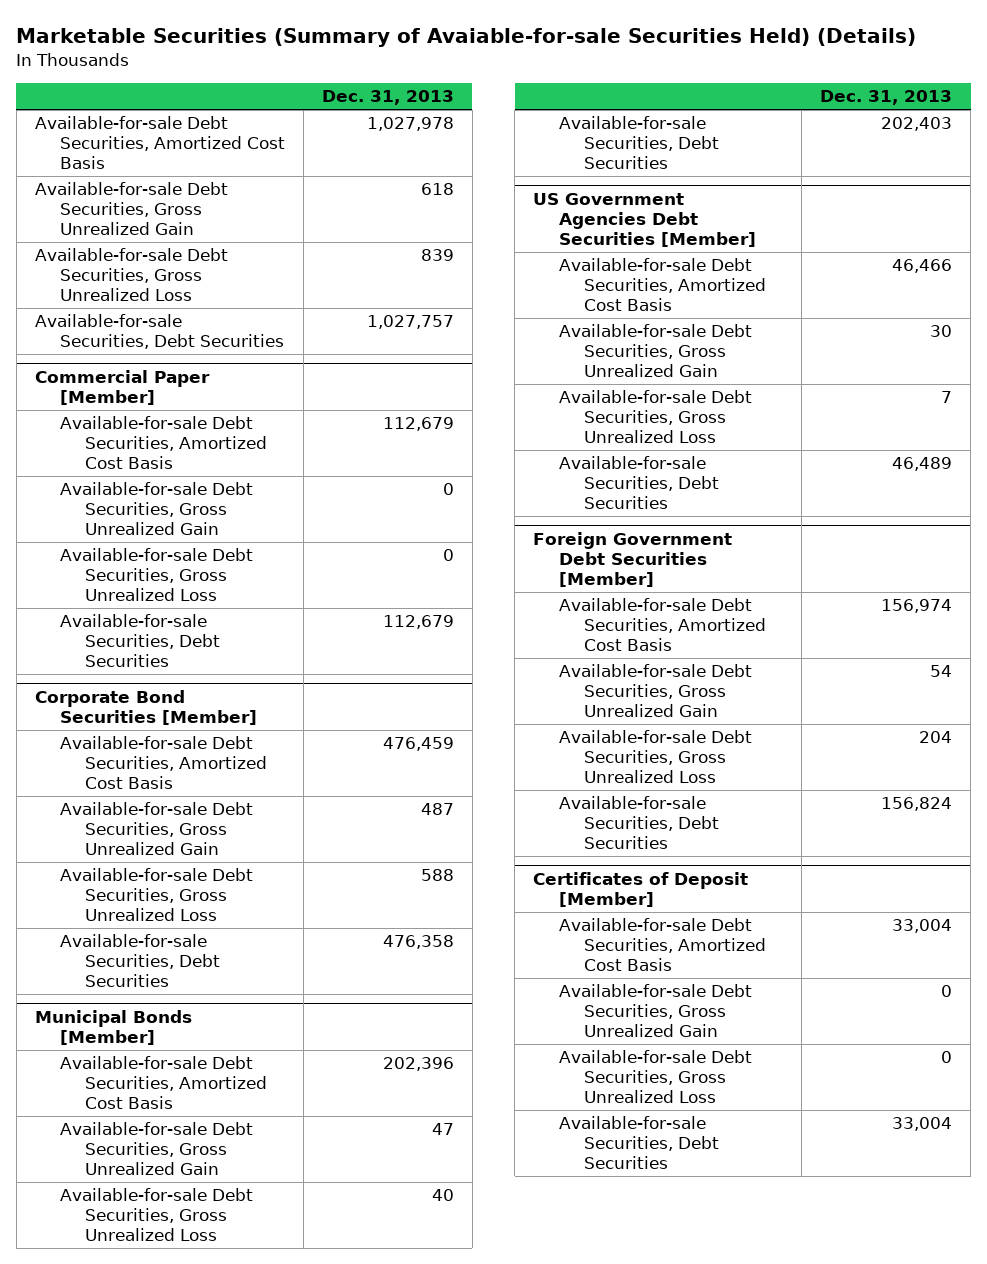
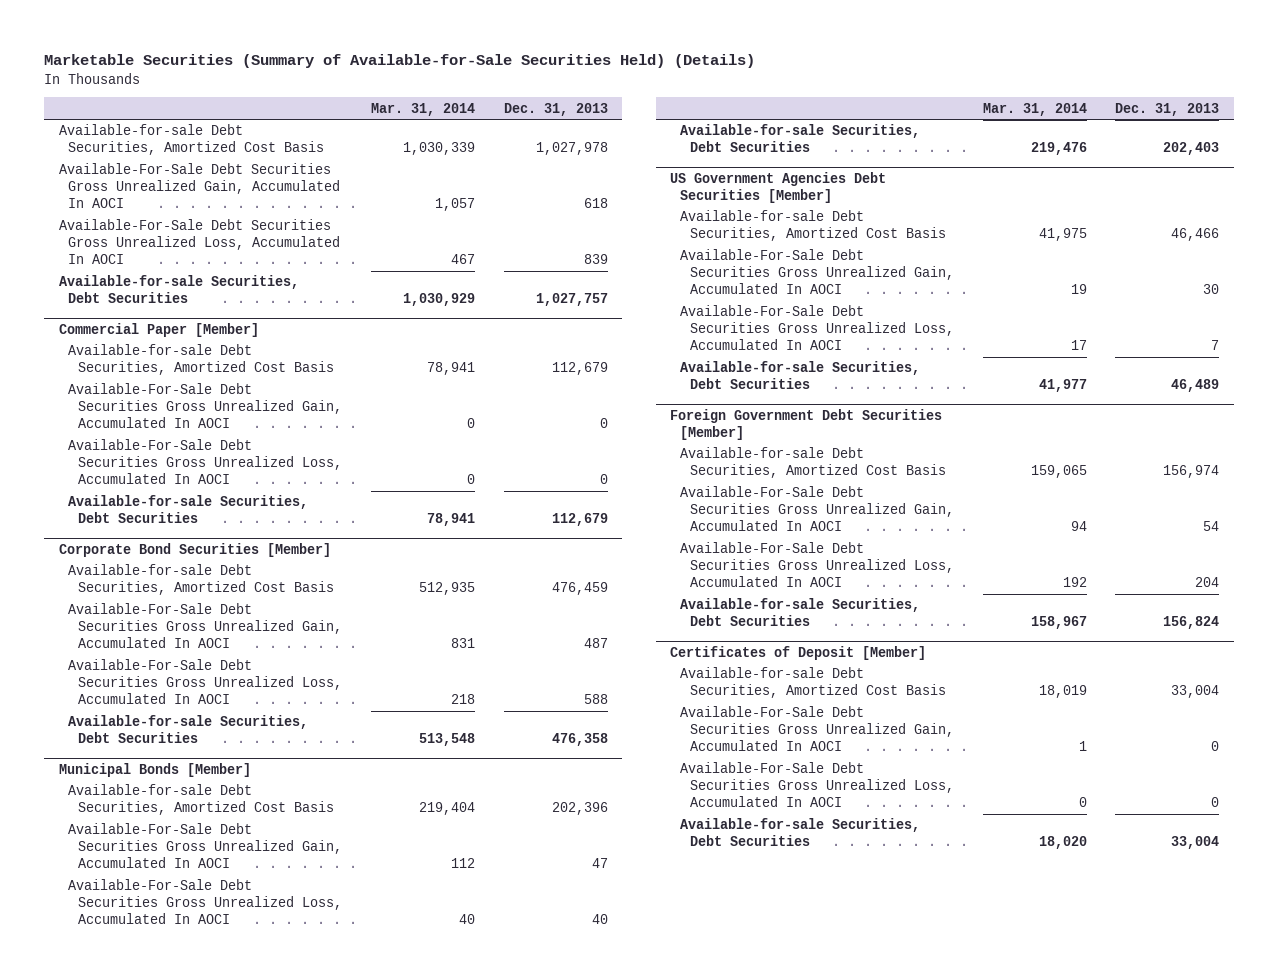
- Marketable Securities (Summary of Avaiable-for-sale Securities Held) (Details)
+ Marketable Securities (Summary of Available-for-Sale Securities Held) (Details)
- | Dec. 31, 2013
+ | Mar. 31, 2014 | Dec. 31, 2013
- Available-for-sale Debt Securities, Gross Unrealized Gain | 618
- Available-for-sale Debt Securities, Gross Unrealized Loss | 839
+ Available-For-Sale Debt Securities Gross Unrealized Gain, Accumulated In AOCI | 1,057 | 618
+ Available-For-Sale Debt Securities Gross Unrealized Loss, Accumulated In AOCI | 467 | 839
@ Commercial Paper [Member]
- Available-for-sale Debt Securities, Gross Unrealized Gain | 0
- Available-for-sale Debt Securities, Gross Unrealized Loss | 0
+ Available-For-Sale Debt Securities Gross Unrealized Gain, Accumulated In AOCI | 0 | 0
+ Available-For-Sale Debt Securities Gross Unrealized Loss, Accumulated In AOCI | 0 | 0
@ Corporate Bond Securities [Member]
- Available-for-sale Debt Securities, Gross Unrealized Gain | 487
- Available-for-sale Debt Securities, Gross Unrealized Loss | 588
+ Available-For-Sale Debt Securities Gross Unrealized Gain, Accumulated In AOCI | 831 | 487
+ Available-For-Sale Debt Securities Gross Unrealized Loss, Accumulated In AOCI | 218 | 588
@ Municipal Bonds [Member]
- Available-for-sale Debt Securities, Gross Unrealized Gain | 47
- Available-for-sale Debt Securities, Gross Unrealized Loss | 40
+ Available-For-Sale Debt Securities Gross Unrealized Gain, Accumulated In AOCI | 112 | 47
+ Available-For-Sale Debt Securities Gross Unrealized Loss, Accumulated In AOCI | 40 | 40
@ US Government Agencies Debt Securities [Member]
- Available-for-sale Debt Securities, Gross Unrealized Gain | 30
- Available-for-sale Debt Securities, Gross Unrealized Loss | 7
+ Available-For-Sale Debt Securities Gross Unrealized Gain, Accumulated In AOCI | 19 | 30
+ Available-For-Sale Debt Securities Gross Unrealized Loss, Accumulated In AOCI | 17 | 7
@ Foreign Government Debt Securities [Member]
- Available-for-sale Debt Securities, Gross Unrealized Gain | 54
- Available-for-sale Debt Securities, Gross Unrealized Loss | 204
+ Available-For-Sale Debt Securities Gross Unrealized Gain, Accumulated In AOCI | 94 | 54
+ Available-For-Sale Debt Securities Gross Unrealized Loss, Accumulated In AOCI | 192 | 204
@ Certificates of Deposit [Member]
- Available-for-sale Debt Securities, Gross Unrealized Gain | 0
- Available-for-sale Debt Securities, Gross Unrealized Loss | 0
+ Available-For-Sale Debt Securities Gross Unrealized Gain, Accumulated In AOCI | 1 | 0
+ Available-For-Sale Debt Securities Gross Unrealized Loss, Accumulated In AOCI | 0 | 0

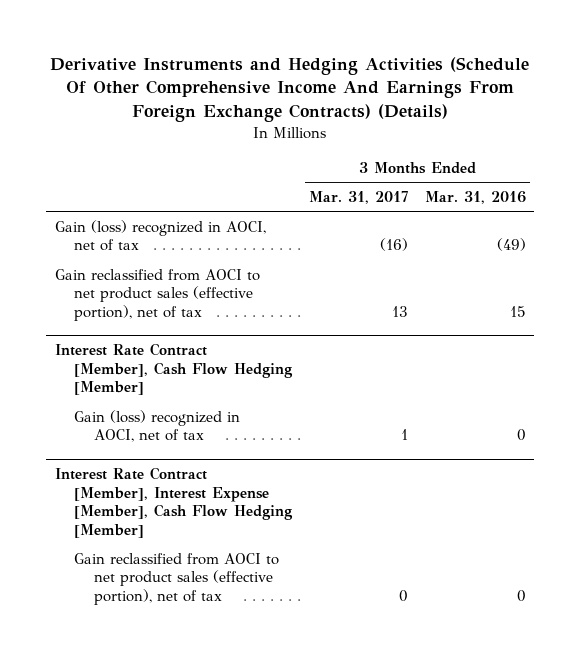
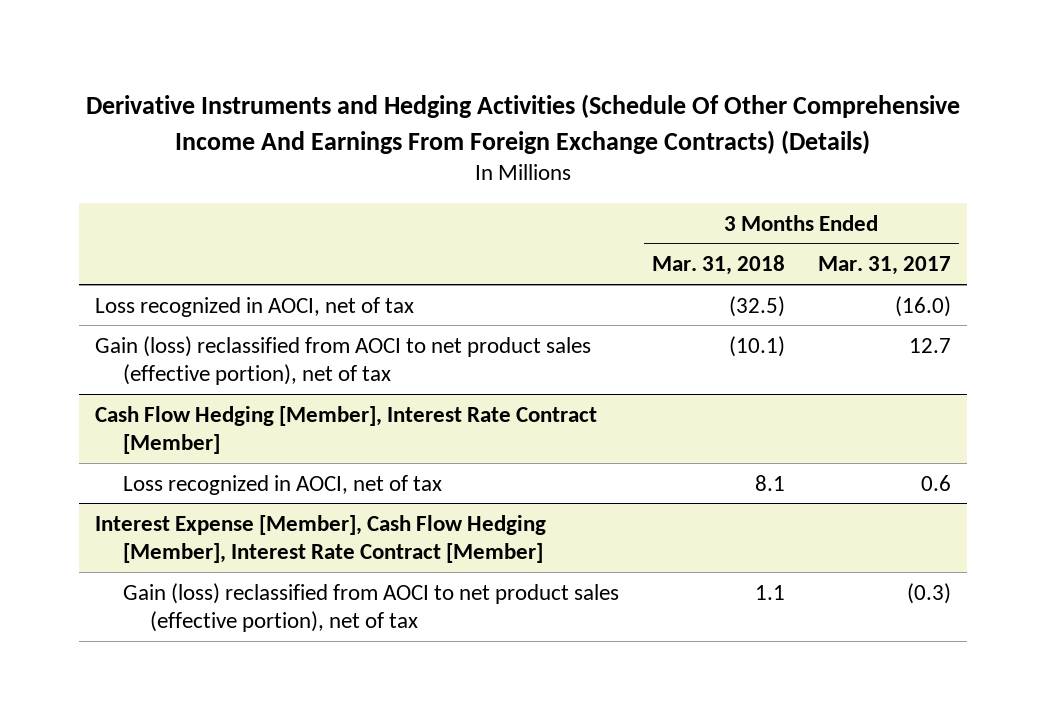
- | 3 Months Ended Mar. 31, 2017 | 3 Months Ended Mar. 31, 2016
+ | 3 Months Ended Mar. 31, 2018 | 3 Months Ended Mar. 31, 2017
- Gain (loss) recognized in AOCI, net of tax | (16) | (49)
- Gain reclassified from AOCI to net product sales (effective portion), net of tax | 13 | 15
- Interest Rate Contract [Member], Cash Flow Hedging [Member]
- Gain (loss) recognized in AOCI, net of tax | 1 | 0
- Interest Rate Contract [Member], Interest Expense [Member], Cash Flow Hedging [Member]
- Gain reclassified from AOCI to net product sales (effective portion), net of tax | 0 | 0
+ Loss recognized in AOCI, net of tax | (32.5) | (16.0)
+ Gain (loss) reclassified from AOCI to net product sales (effective portion), net of tax | (10.1) | 12.7
+ Cash Flow Hedging [Member], Interest Rate Contract [Member]
+ Loss recognized in AOCI, net of tax | 8.1 | 0.6
+ Interest Expense [Member], Cash Flow Hedging [Member], Interest Rate Contract [Member]
+ Gain (loss) reclassified from AOCI to net product sales (effective portion), net of tax | 1.1 | (0.3)

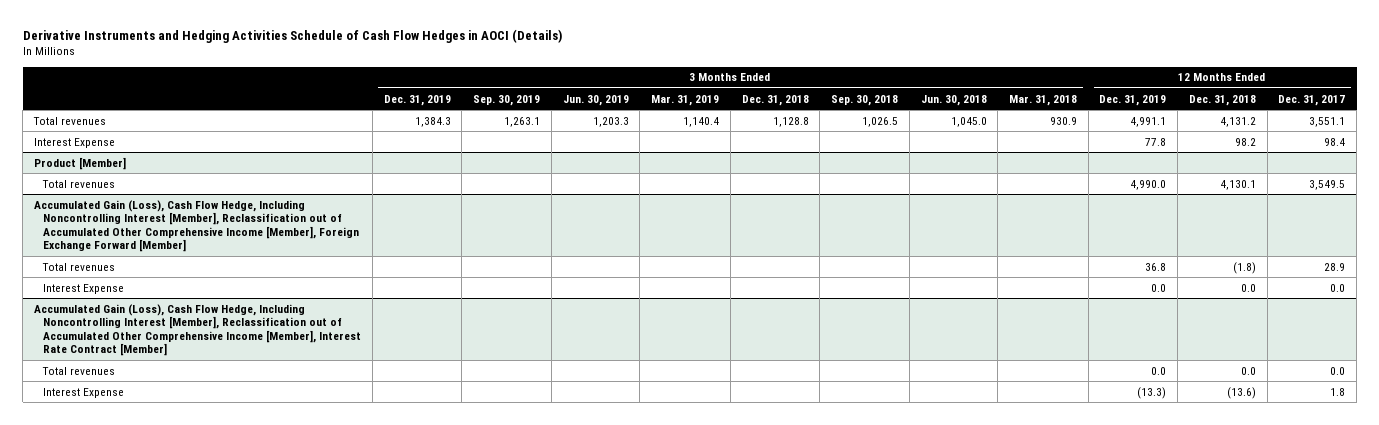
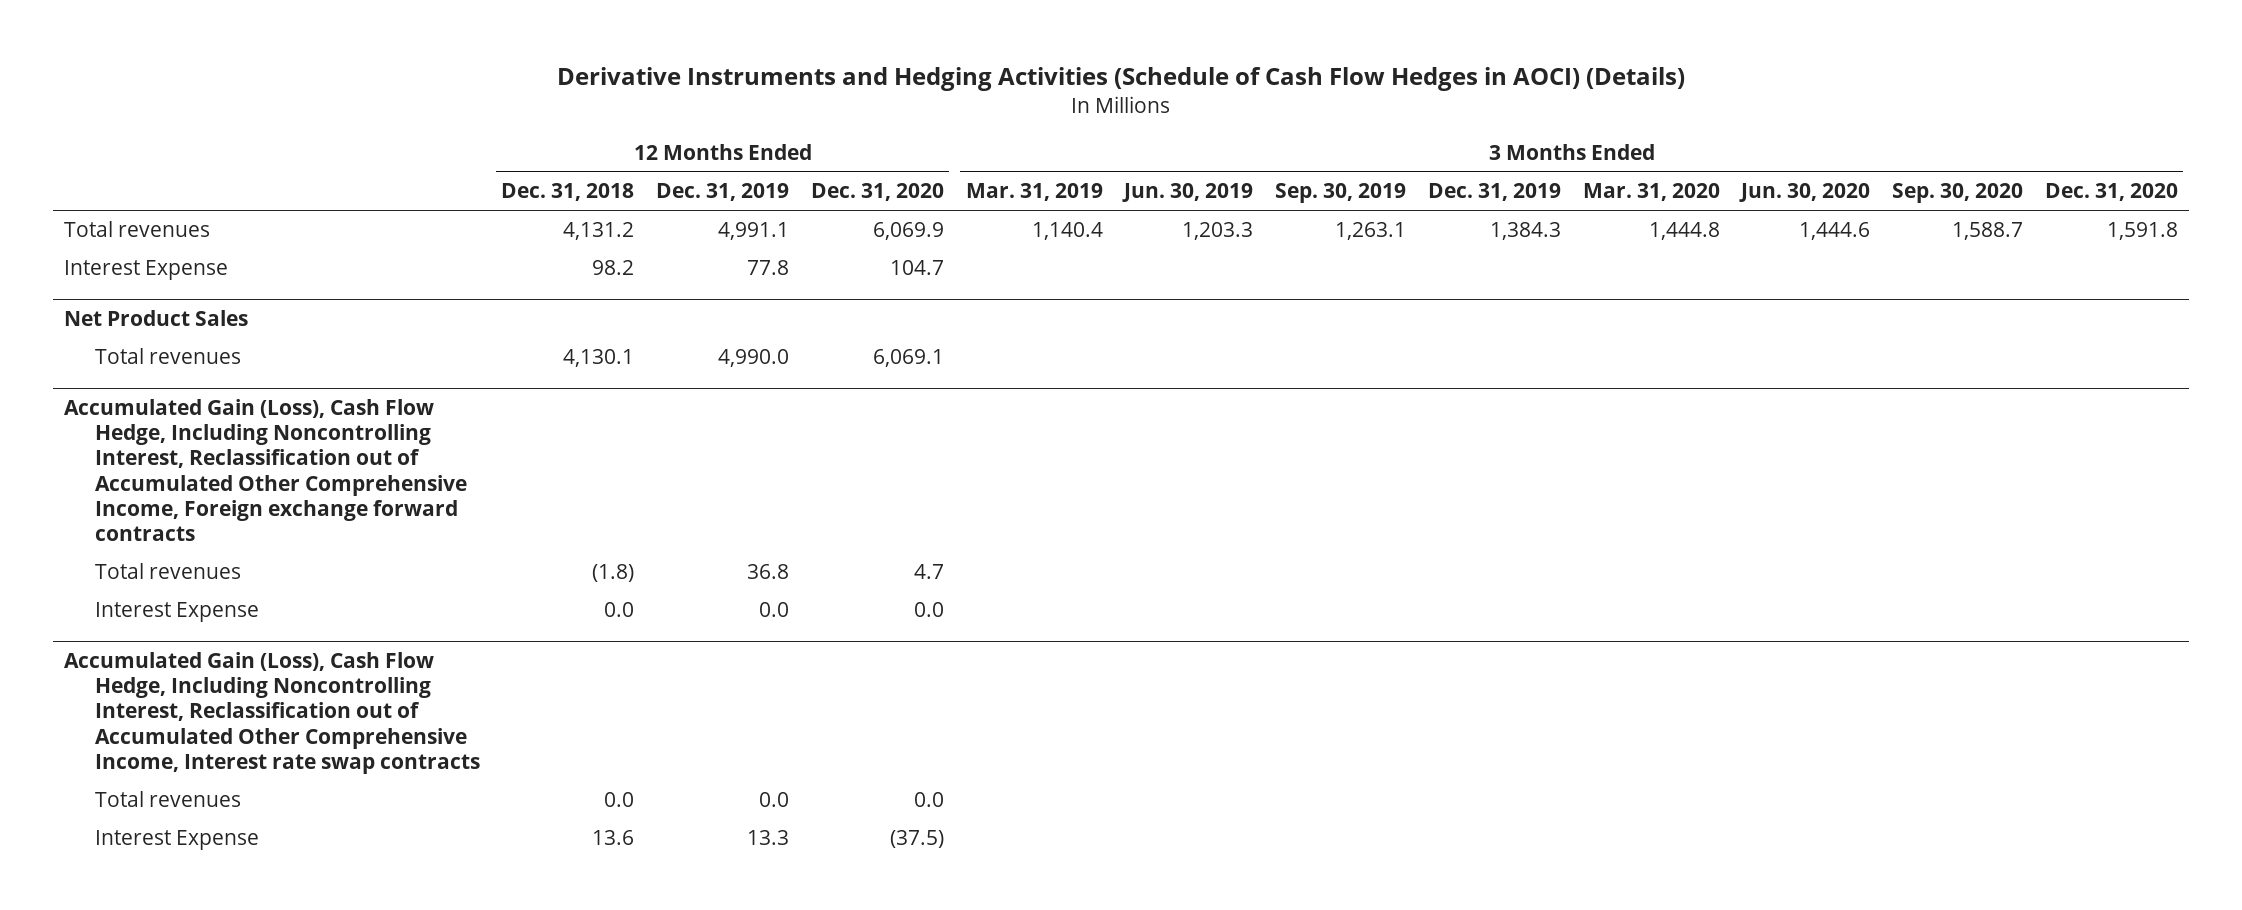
- Derivative Instruments and Hedging Activities Schedule of Cash Flow Hedges in AOCI (Details)
+ Derivative Instruments and Hedging Activities (Schedule of Cash Flow Hedges in AOCI) (Details)
- | 3 Months Ended Dec. 31, 2019 | 3 Months Ended Sep. 30, 2019 | 3 Months Ended Jun. 30, 2019 | 3 Months Ended Mar. 31, 2019 | 3 Months Ended Dec. 31, 2018 | 3 Months Ended Sep. 30, 2018 | 3 Months Ended Jun. 30, 2018 | 3 Months Ended Mar. 31, 2018 | 12 Months Ended Dec. 31, 2019 | 12 Months Ended Dec. 31, 2018 | 12 Months Ended Dec. 31, 2017
+ | 12 Months Ended Dec. 31, 2018 | 12 Months Ended Dec. 31, 2019 | 12 Months Ended Dec. 31, 2020 | 3 Months Ended Mar. 31, 2019 | 3 Months Ended Jun. 30, 2019 | 3 Months Ended Sep. 30, 2019 | 3 Months Ended Dec. 31, 2019 | 3 Months Ended Mar. 31, 2020 | 3 Months Ended Jun. 30, 2020 | 3 Months Ended Sep. 30, 2020 | 3 Months Ended Dec. 31, 2020
- Product [Member]
+ Net Product Sales
- Accumulated Gain (Loss), Cash Flow Hedge, Including Noncontrolling Interest [Member], Reclassification out of Accumulated Other Comprehensive Income [Member], Foreign Exchange Forward [Member]
+ Accumulated Gain (Loss), Cash Flow Hedge, Including Noncontrolling Interest, Reclassification out of Accumulated Other Comprehensive Income, Foreign exchange forward contracts
- Accumulated Gain (Loss), Cash Flow Hedge, Including Noncontrolling Interest [Member], Reclassification out of Accumulated Other Comprehensive Income [Member], Interest Rate Contract [Member]
+ Accumulated Gain (Loss), Cash Flow Hedge, Including Noncontrolling Interest, Reclassification out of Accumulated Other Comprehensive Income, Interest rate swap contracts
- Interest Expense | | | | | | | | | (13.3) | (13.6) | 1.8
+ Interest Expense | 13.6 | 13.3 | (37.5) | | | | | | | |

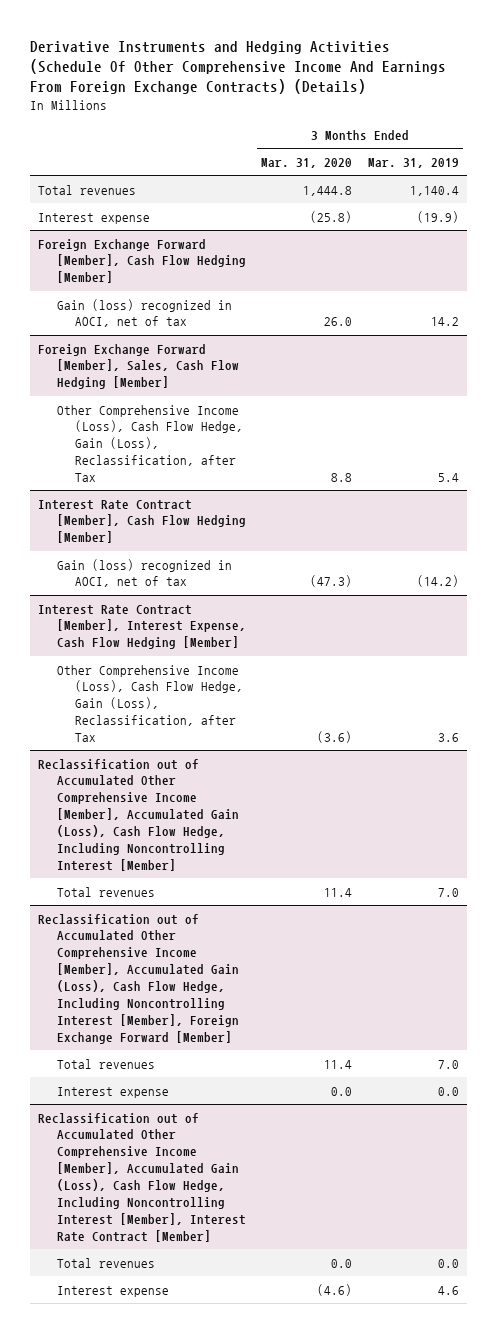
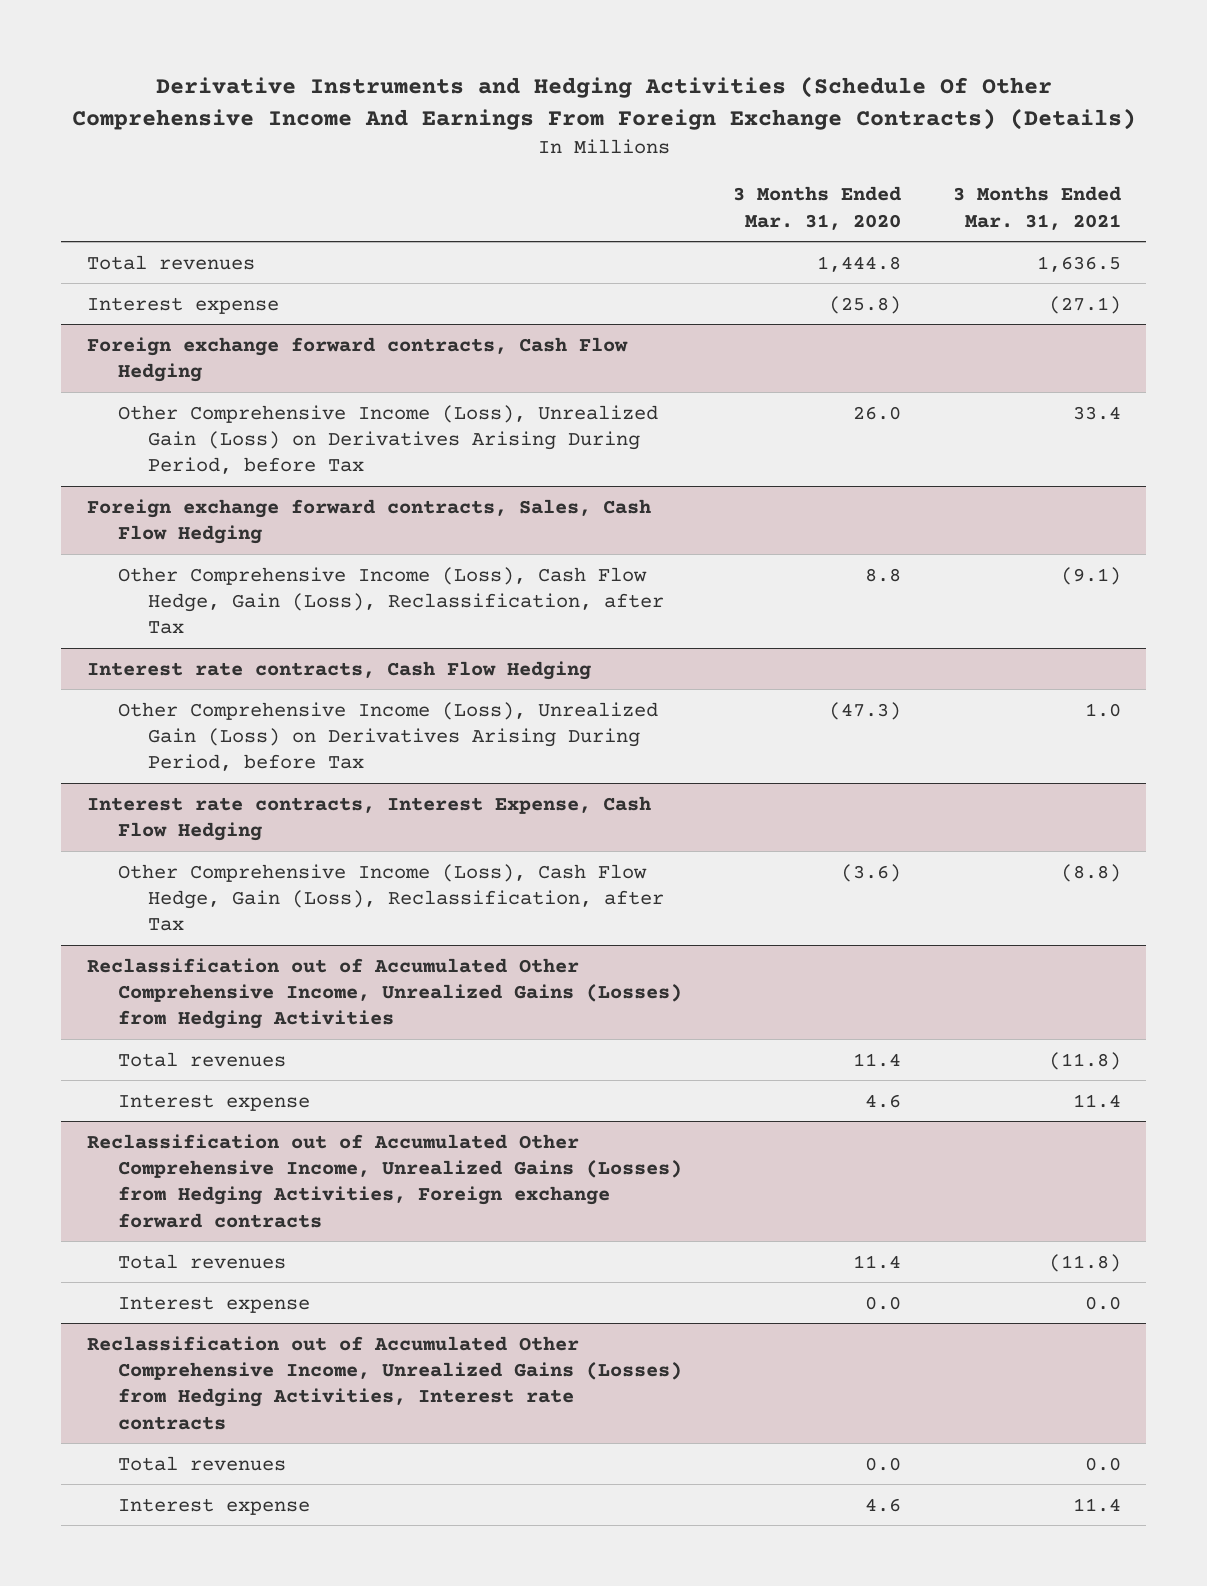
- | 3 Months Ended Mar. 31, 2020 | 3 Months Ended Mar. 31, 2019
+ | 3 Months Ended Mar. 31, 2020 | 3 Months Ended Mar. 31, 2021
- Foreign Exchange Forward [Member], Cash Flow Hedging [Member]
- Gain (loss) recognized in AOCI, net of tax | 26.0 | 14.2
- Foreign Exchange Forward [Member], Sales, Cash Flow Hedging [Member]
+ Foreign exchange forward contracts, Cash Flow Hedging
+ Other Comprehensive Income (Loss), Unrealized Gain (Loss) on Derivatives Arising During Period, before Tax | 26.0 | 33.4
+ Foreign exchange forward contracts, Sales, Cash Flow Hedging
- Interest Rate Contract [Member], Cash Flow Hedging [Member]
- Gain (loss) recognized in AOCI, net of tax | (47.3) | (14.2)
- Interest Rate Contract [Member], Interest Expense, Cash Flow Hedging [Member]
+ Interest rate contracts, Cash Flow Hedging
+ Other Comprehensive Income (Loss), Unrealized Gain (Loss) on Derivatives Arising During Period, before Tax | (47.3) | 1.0
+ Interest rate contracts, Interest Expense, Cash Flow Hedging
- Reclassification out of Accumulated Other Comprehensive Income [Member], Accumulated Gain (Loss), Cash Flow Hedge, Including Noncontrolling Interest [Member]
+ Reclassification out of Accumulated Other Comprehensive Income, Unrealized Gains (Losses) from Hedging Activities
- Reclassification out of Accumulated Other Comprehensive Income [Member], Accumulated Gain (Loss), Cash Flow Hedge, Including Noncontrolling Interest [Member], Foreign Exchange Forward [Member]
+ Interest expense | 4.6 | 11.4
+ Reclassification out of Accumulated Other Comprehensive Income, Unrealized Gains (Losses) from Hedging Activities, Foreign exchange forward contracts
- Reclassification out of Accumulated Other Comprehensive Income [Member], Accumulated Gain (Loss), Cash Flow Hedge, Including Noncontrolling Interest [Member], Interest Rate Contract [Member]
+ Reclassification out of Accumulated Other Comprehensive Income, Unrealized Gains (Losses) from Hedging Activities, Interest rate contracts
- Interest expense | (4.6) | 4.6
+ Interest expense | 4.6 | 11.4

